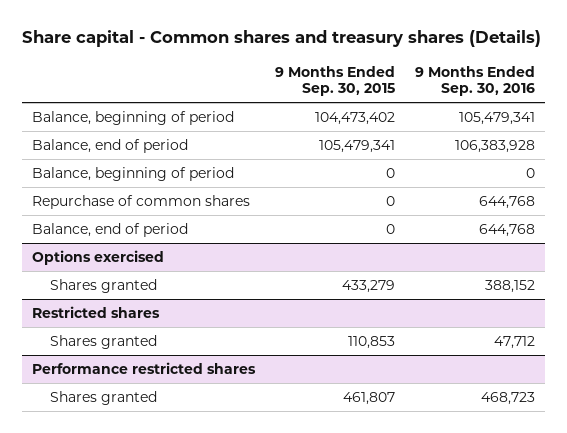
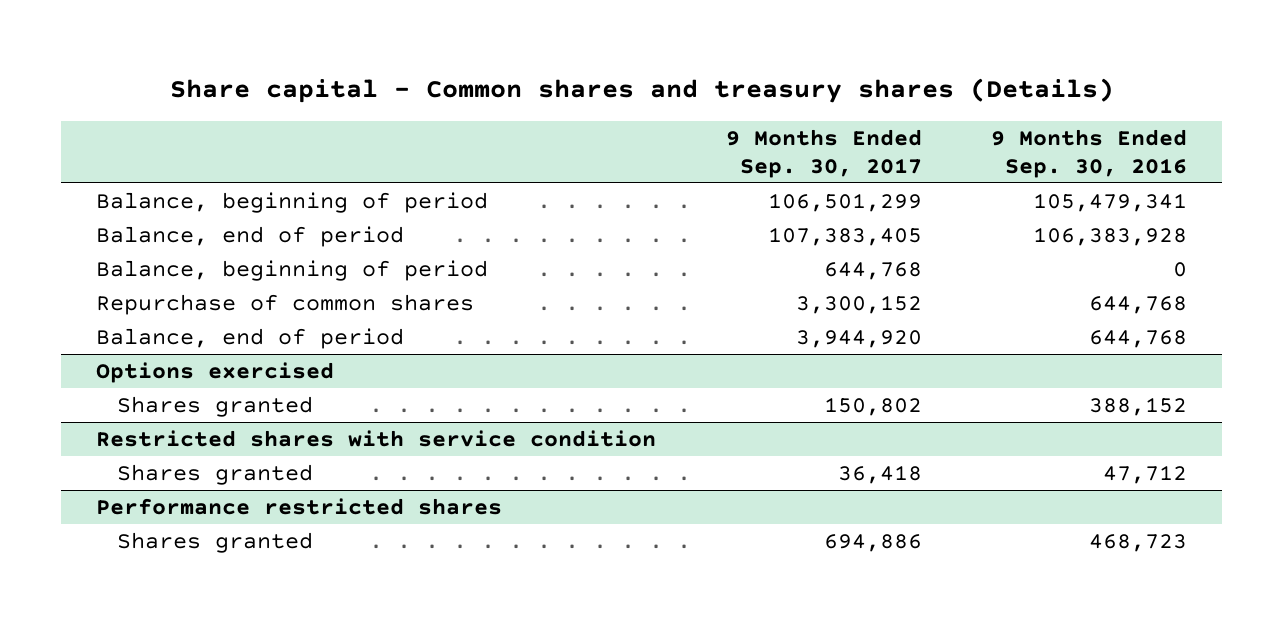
- | 9 Months Ended Sep. 30, 2015 | 9 Months Ended Sep. 30, 2016
+ | 9 Months Ended Sep. 30, 2017 | 9 Months Ended Sep. 30, 2016
- Restricted shares
+ Restricted shares with service condition

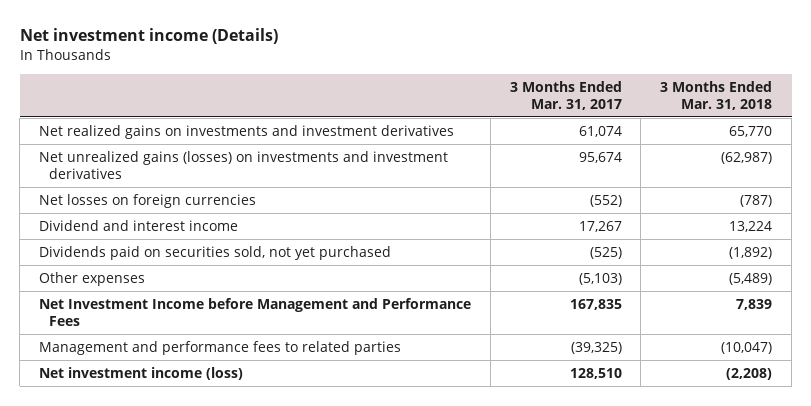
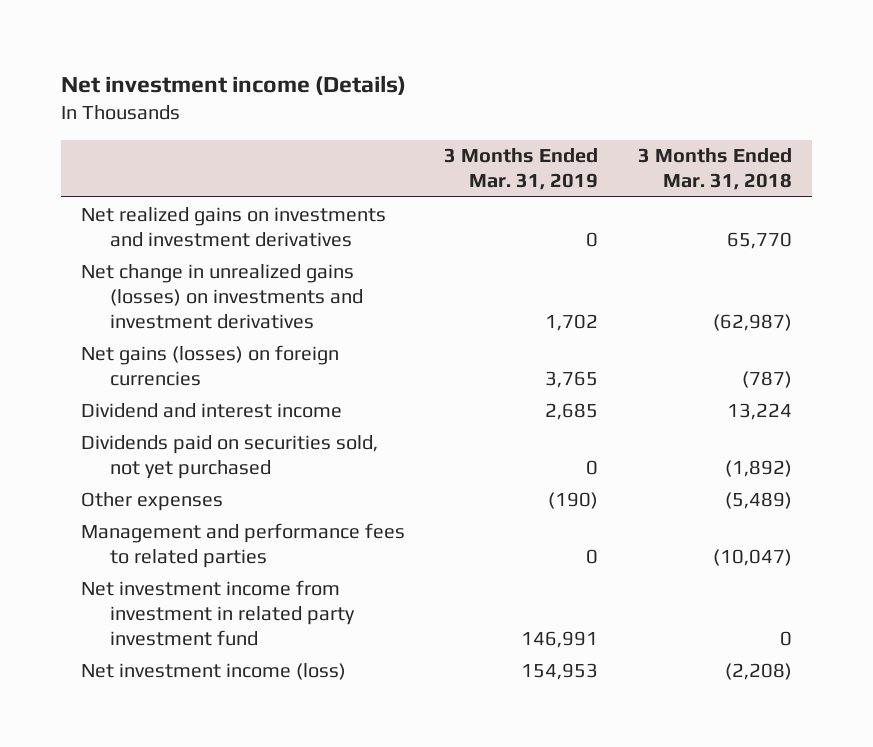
- | 3 Months Ended Mar. 31, 2017 | 3 Months Ended Mar. 31, 2018
+ | 3 Months Ended Mar. 31, 2019 | 3 Months Ended Mar. 31, 2018
- Net unrealized gains (losses) on investments and investment derivatives | 95,674 | (62,987)
- Net losses on foreign currencies | (552) | (787)
+ Net change in unrealized gains (losses) on investments and investment derivatives | 1,702 | (62,987)
+ Net gains (losses) on foreign currencies | 3,765 | (787)
- Net Investment Income before Management and Performance Fees | 167,835 | 7,839
+ Net investment income from investment in related party investment fund | 146,991 | 0

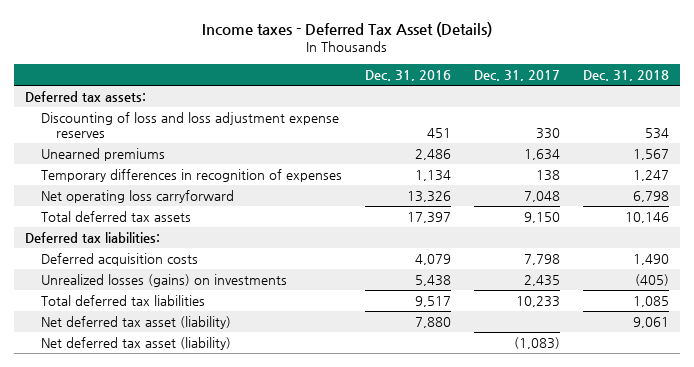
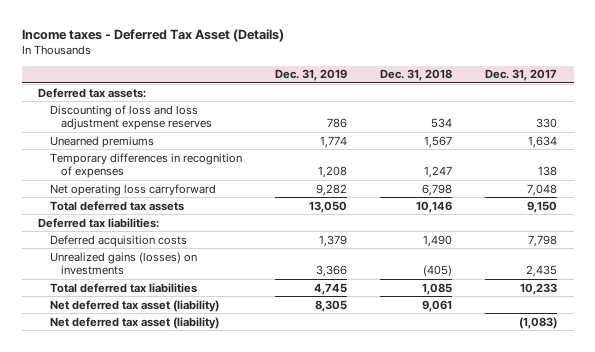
- | Dec. 31, 2016 | Dec. 31, 2017 | Dec. 31, 2018
+ | Dec. 31, 2019 | Dec. 31, 2018 | Dec. 31, 2017
- Unrealized losses (gains) on investments | 5,438 | 2,435 | (405)
+ Unrealized gains (losses) on investments | 3,366 | (405) | 2,435

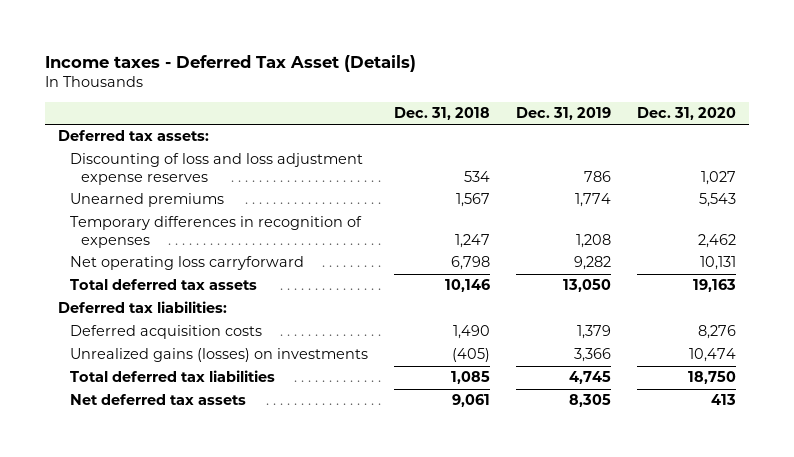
- | Dec. 31, 2019 | Dec. 31, 2018 | Dec. 31, 2017
+ | Dec. 31, 2018 | Dec. 31, 2019 | Dec. 31, 2020
- Net deferred tax asset (liability) | 8,305 | 9,061 |
- Net deferred tax asset (liability) | | | (1,083)
+ Net deferred tax assets | 9,061 | 8,305 | 413

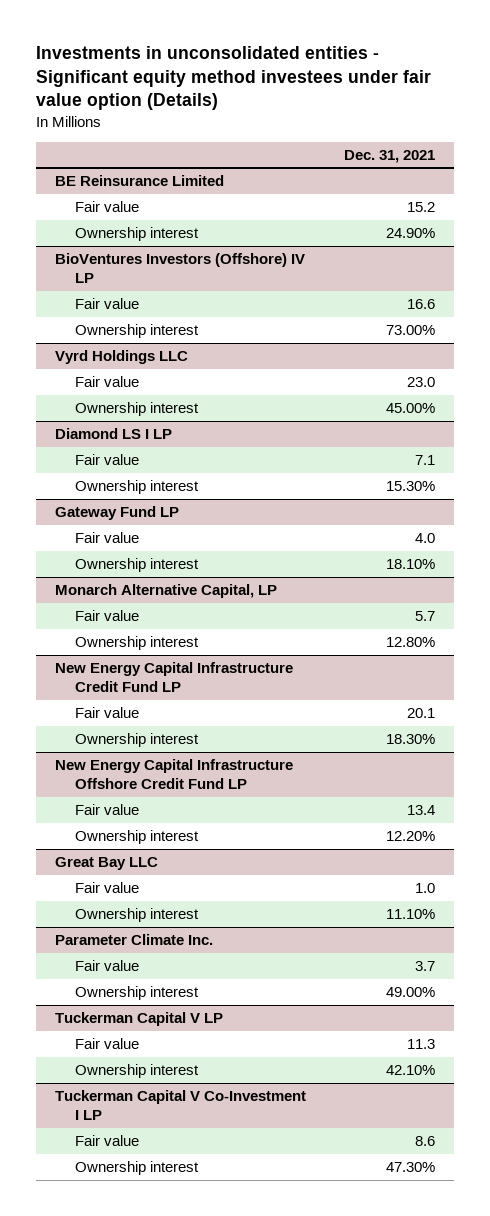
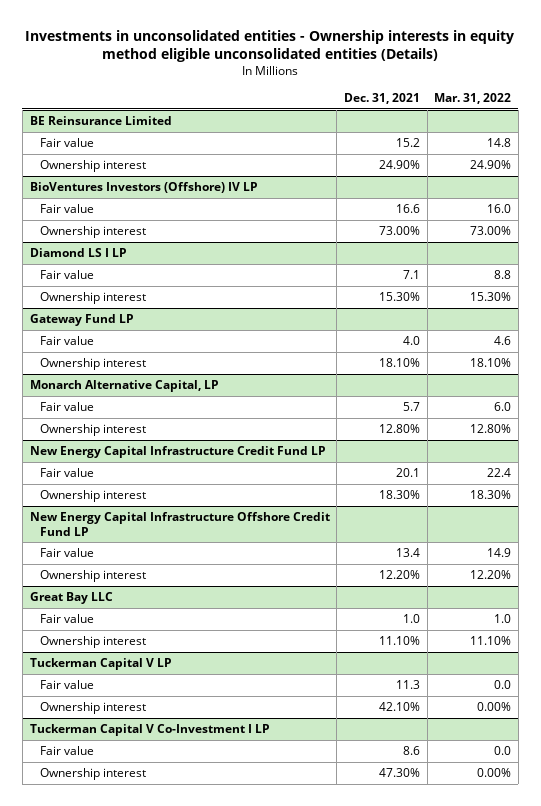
- Investments in unconsolidated entities - Significant equity method investees under fair value option (Details)
+ Investments in unconsolidated entities - Ownership interests in equity method eligible unconsolidated entities (Details)
- | Dec. 31, 2021
+ | Dec. 31, 2021 | Mar. 31, 2022
- Vyrd Holdings LLC
- Fair value | 23.0
- Ownership interest | 45.00%
- Parameter Climate Inc.
- Fair value | 3.7
- Ownership interest | 49.00%

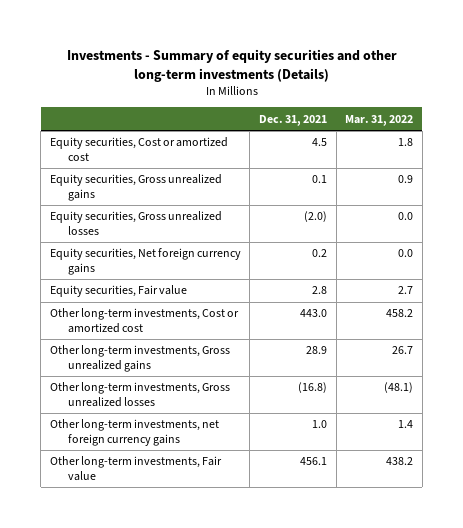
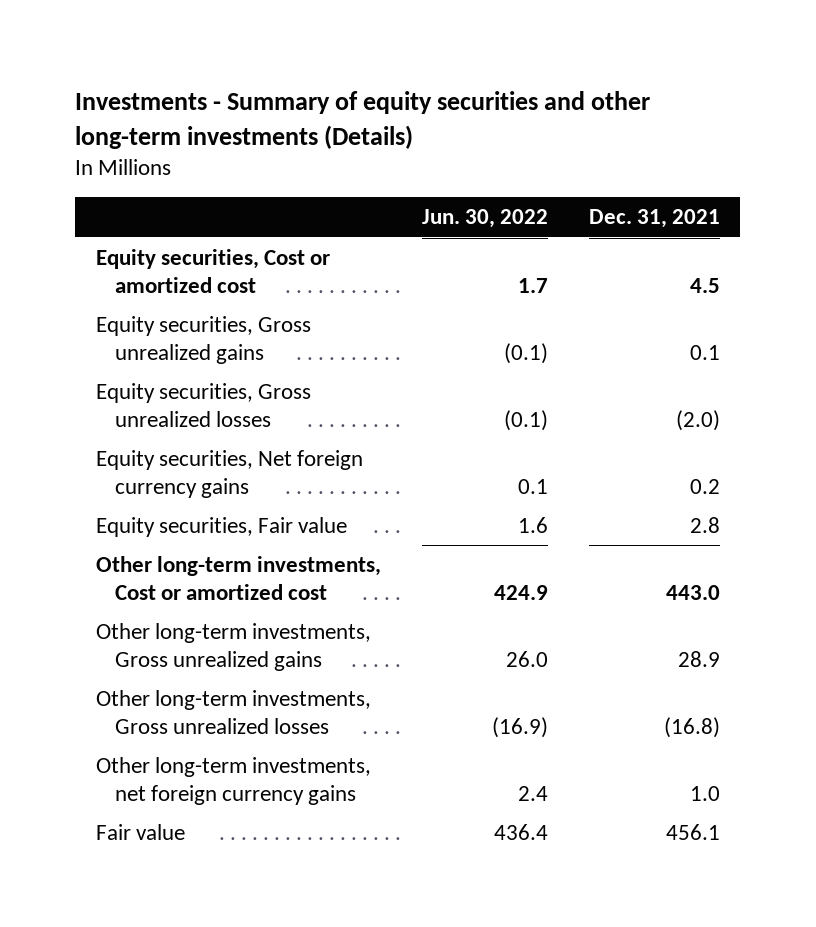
- | Dec. 31, 2021 | Mar. 31, 2022
+ | Jun. 30, 2022 | Dec. 31, 2021
- Other long-term investments, Fair value | 456.1 | 438.2
+ Fair value | 436.4 | 456.1

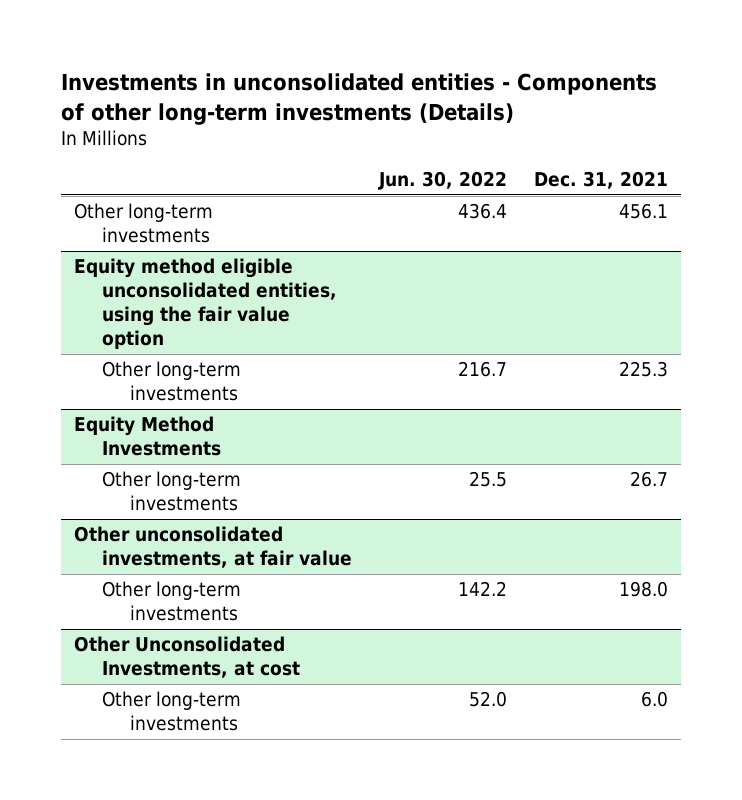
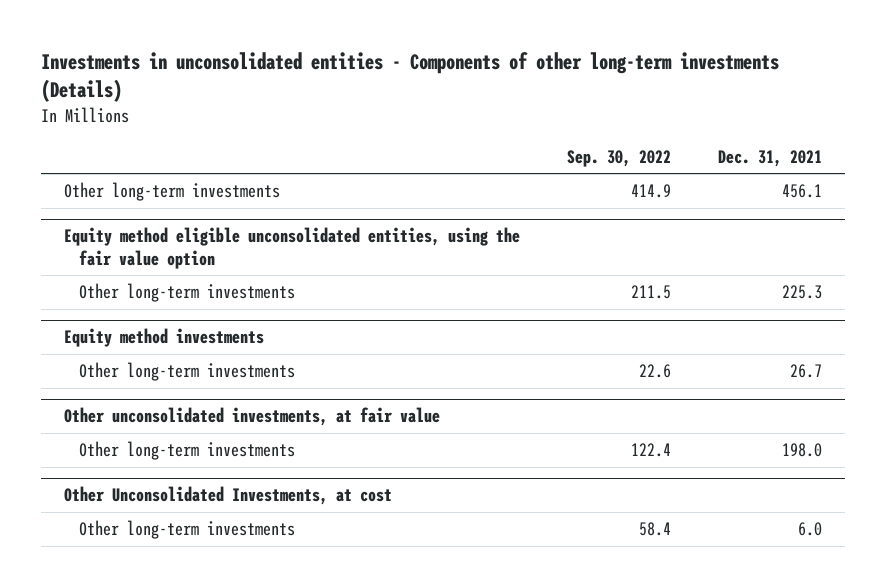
- | Jun. 30, 2022 | Dec. 31, 2021
+ | Sep. 30, 2022 | Dec. 31, 2021
- Equity Method Investments
+ Equity method investments

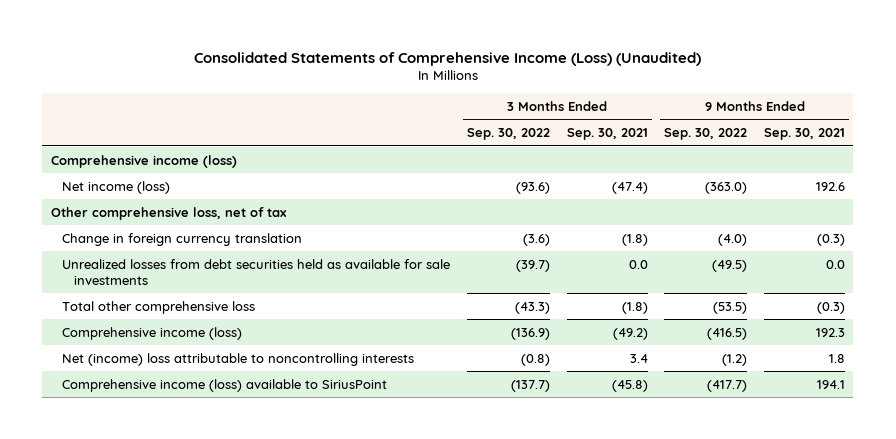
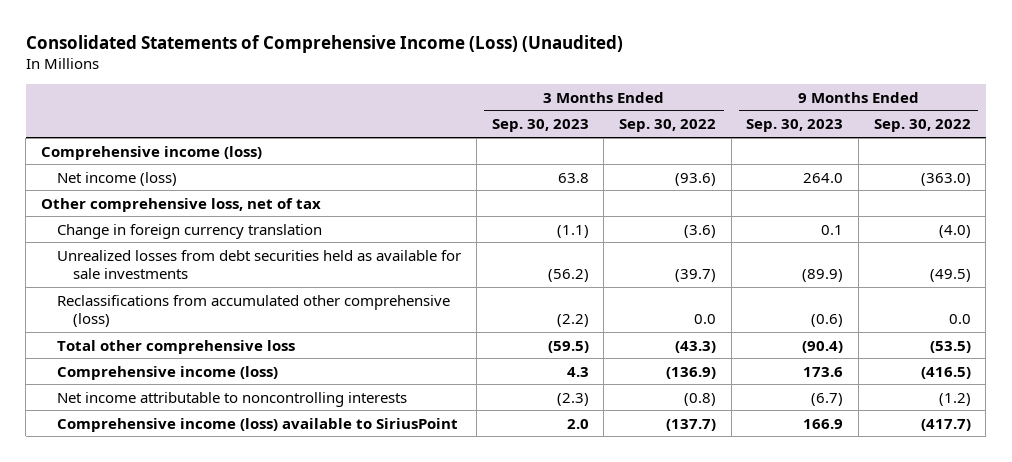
- | 3 Months Ended Sep. 30, 2022 | 3 Months Ended Sep. 30, 2021 | 9 Months Ended Sep. 30, 2022 | 9 Months Ended Sep. 30, 2021
+ | 3 Months Ended Sep. 30, 2023 | 3 Months Ended Sep. 30, 2022 | 9 Months Ended Sep. 30, 2023 | 9 Months Ended Sep. 30, 2022
+ Reclassifications from accumulated other comprehensive (loss) | (2.2) | 0.0 | (0.6) | 0.0
- Net (income) loss attributable to noncontrolling interests | (0.8) | 3.4 | (1.2) | 1.8
+ Net income attributable to noncontrolling interests | (2.3) | (0.8) | (6.7) | (1.2)

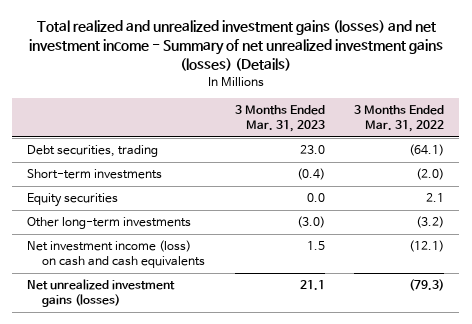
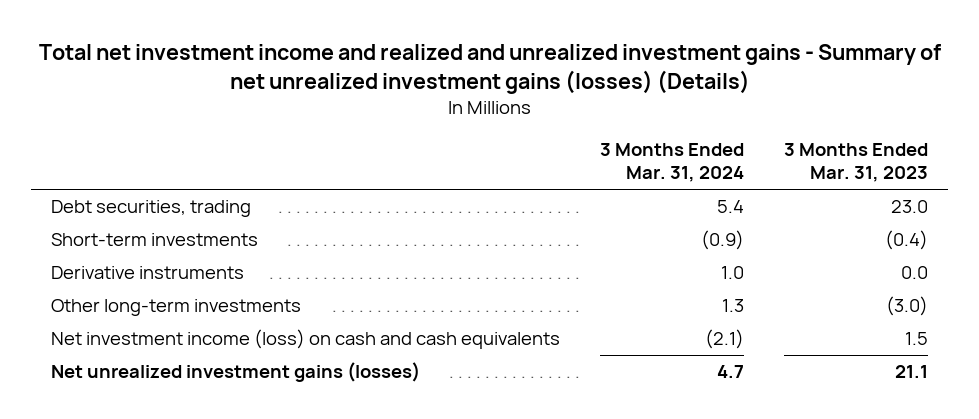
- Total realized and unrealized investment gains (losses) and net investment income - Summary of net unrealized investment gains (losses) (Details)
+ Total net investment income and realized and unrealized investment gains - Summary of net unrealized investment gains (losses) (Details)
- | 3 Months Ended Mar. 31, 2023 | 3 Months Ended Mar. 31, 2022
+ | 3 Months Ended Mar. 31, 2024 | 3 Months Ended Mar. 31, 2023
- Equity securities | 0.0 | 2.1
+ Derivative instruments | 1.0 | 0.0

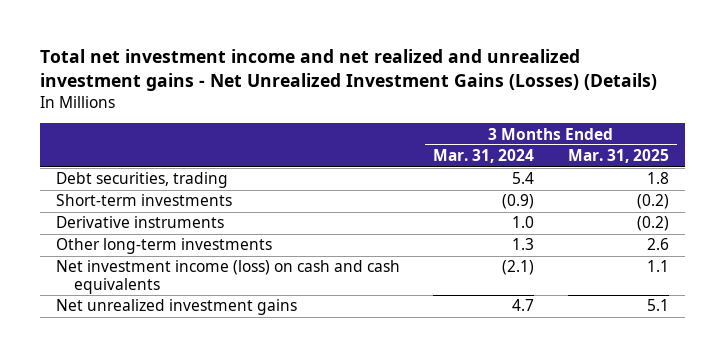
- Total net investment income and realized and unrealized investment gains - Summary of net unrealized investment gains (losses) (Details)
+ Total net investment income and net realized and unrealized investment gains - Net Unrealized Investment Gains (Losses) (Details)
- | 3 Months Ended Mar. 31, 2024 | 3 Months Ended Mar. 31, 2023
+ | 3 Months Ended Mar. 31, 2024 | 3 Months Ended Mar. 31, 2025
- Net unrealized investment gains (losses) | 4.7 | 21.1
+ Net unrealized investment gains | 4.7 | 5.1

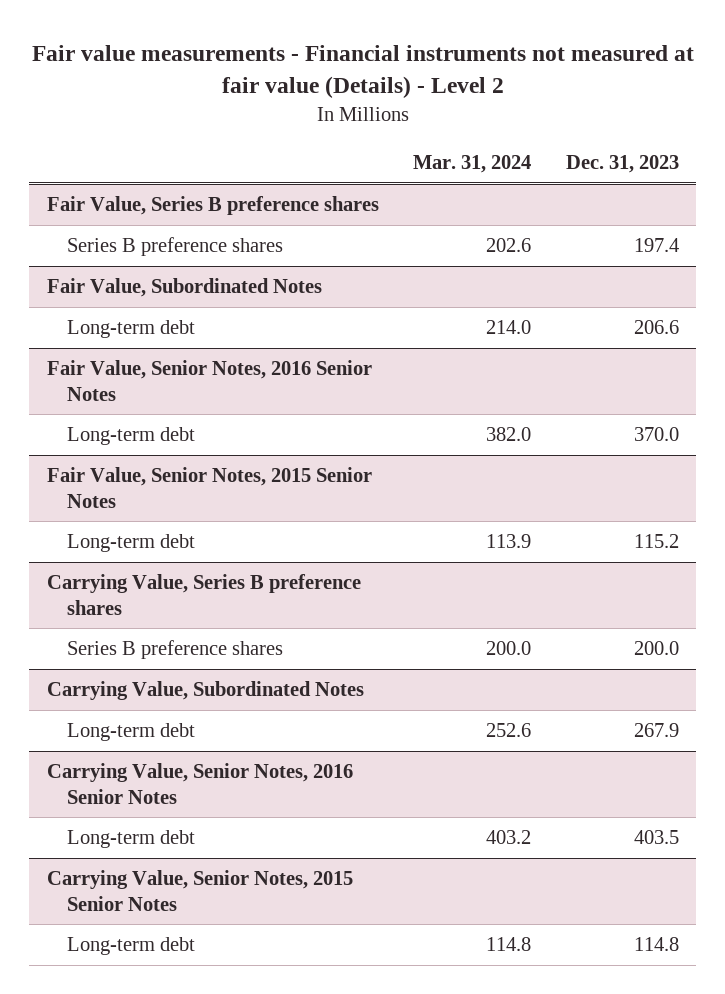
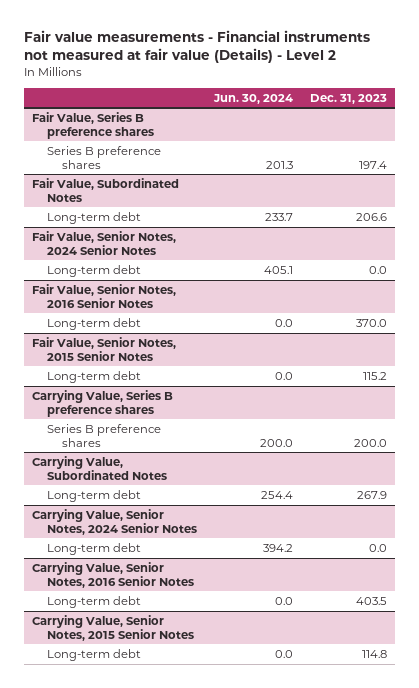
- | Mar. 31, 2024 | Dec. 31, 2023
+ | Jun. 30, 2024 | Dec. 31, 2023
+ Fair Value, Senior Notes, 2024 Senior Notes
+ Long-term debt | 405.1 | 0.0
+ Carrying Value, Senior Notes, 2024 Senior Notes
+ Long-term debt | 394.2 | 0.0

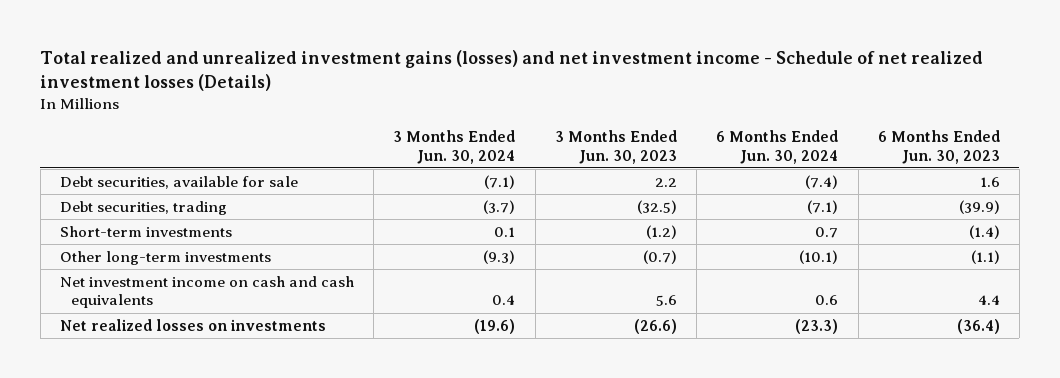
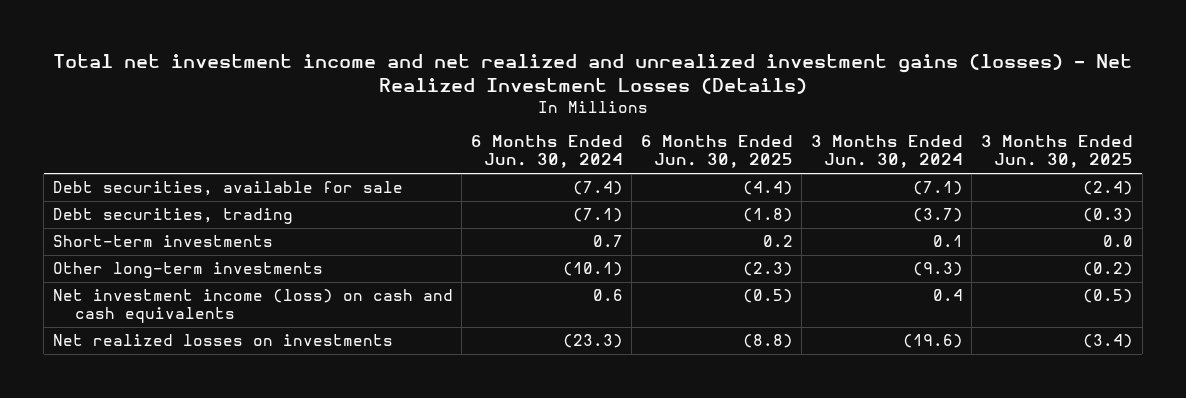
- Total realized and unrealized investment gains (losses) and net investment income - Schedule of net realized investment losses (Details)
+ Total net investment income and net realized and unrealized investment gains (losses) - Net Realized Investment Losses (Details)
- | 3 Months Ended Jun. 30, 2024 | 3 Months Ended Jun. 30, 2023 | 6 Months Ended Jun. 30, 2024 | 6 Months Ended Jun. 30, 2023
+ | 6 Months Ended Jun. 30, 2024 | 6 Months Ended Jun. 30, 2025 | 3 Months Ended Jun. 30, 2024 | 3 Months Ended Jun. 30, 2025
- Net investment income on cash and cash equivalents | 0.4 | 5.6 | 0.6 | 4.4
+ Net investment income (loss) on cash and cash equivalents | 0.6 | (0.5) | 0.4 | (0.5)

